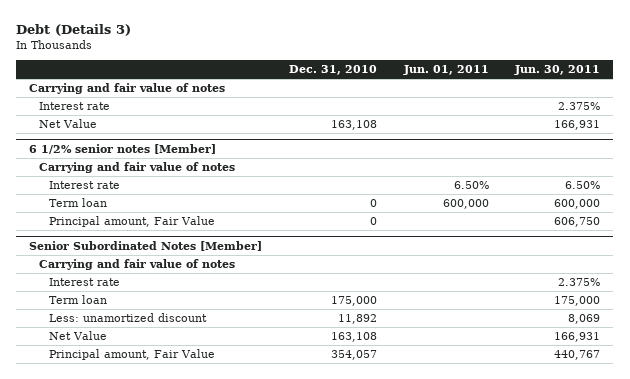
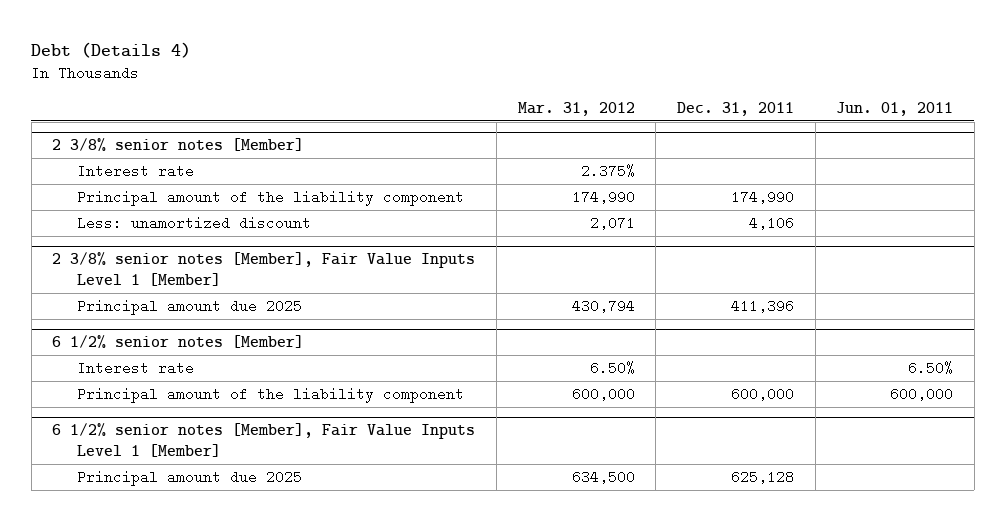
- Debt (Details 3)
+ Debt (Details 4)
- | Dec. 31, 2010 | Jun. 01, 2011 | Jun. 30, 2011
+ | Mar. 31, 2012 | Dec. 31, 2011 | Jun. 01, 2011
- Carrying and fair value of notes
- Interest rate | | | 2.375%
- Net Value | 163,108 | | 166,931
+ 2 3/8% senior notes [Member]
+ Interest rate | 2.375% | |
+ Principal amount of the liability component | 174,990 | 174,990 |
+ Less: unamortized discount | 2,071 | 4,106 |
+ 2 3/8% senior notes [Member], Fair Value Inputs Level 1 [Member]
+ Principal amount due 2025 | 430,794 | 411,396 |
@ 6 1/2% senior notes [Member]
- Carrying and fair value of notes
- Term loan | 0 | 600,000 | 600,000
- Principal amount, Fair Value | 0 | | 606,750
- Senior Subordinated Notes [Member]
- Carrying and fair value of notes
- Interest rate | | | 2.375%
- Term loan | 175,000 | | 175,000
- Less: unamortized discount | 11,892 | | 8,069
- Net Value | 163,108 | | 166,931
- Principal amount, Fair Value | 354,057 | | 440,767
@ 6 1/2% senior notes [Member]
+ Principal amount of the liability component | 600,000 | 600,000 | 600,000
+ 6 1/2% senior notes [Member], Fair Value Inputs Level 1 [Member]
+ Principal amount due 2025 | 634,500 | 625,128 |

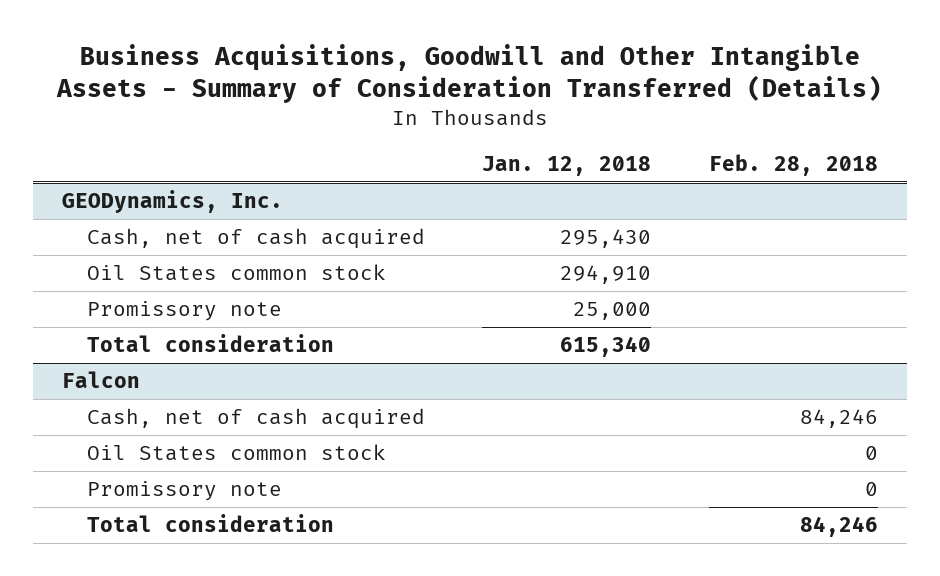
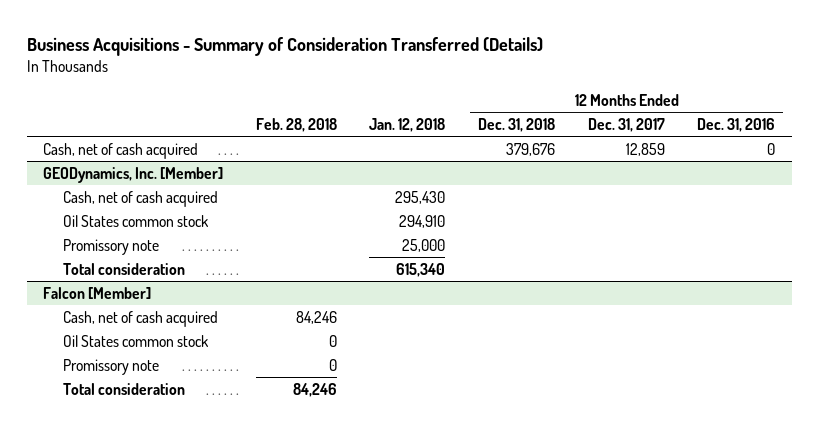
- Business Acquisitions, Goodwill and Other Intangible Assets - Summary of Consideration Transferred (Details)
+ Business Acquisitions - Summary of Consideration Transferred (Details)
- | Jan. 12, 2018 | Feb. 28, 2018
+ | Feb. 28, 2018 | Jan. 12, 2018 | 12 Months Ended Dec. 31, 2018 | 12 Months Ended Dec. 31, 2017 | 12 Months Ended Dec. 31, 2016
- GEODynamics, Inc.
+ Cash, net of cash acquired | | | 379,676 | 12,859 | 0
+ GEODynamics, Inc. [Member]
- Falcon
+ Falcon [Member]

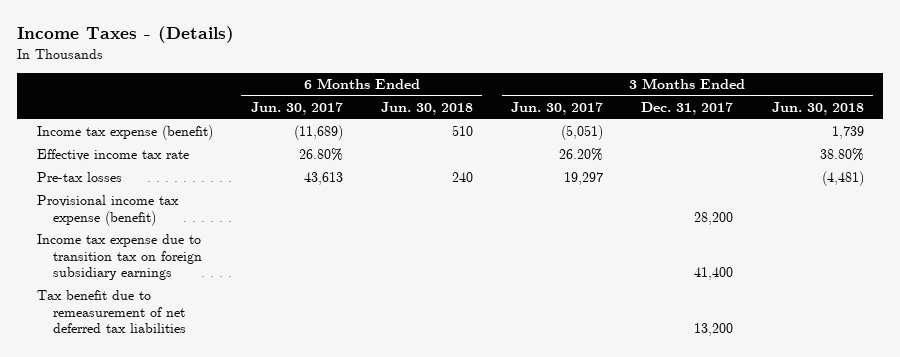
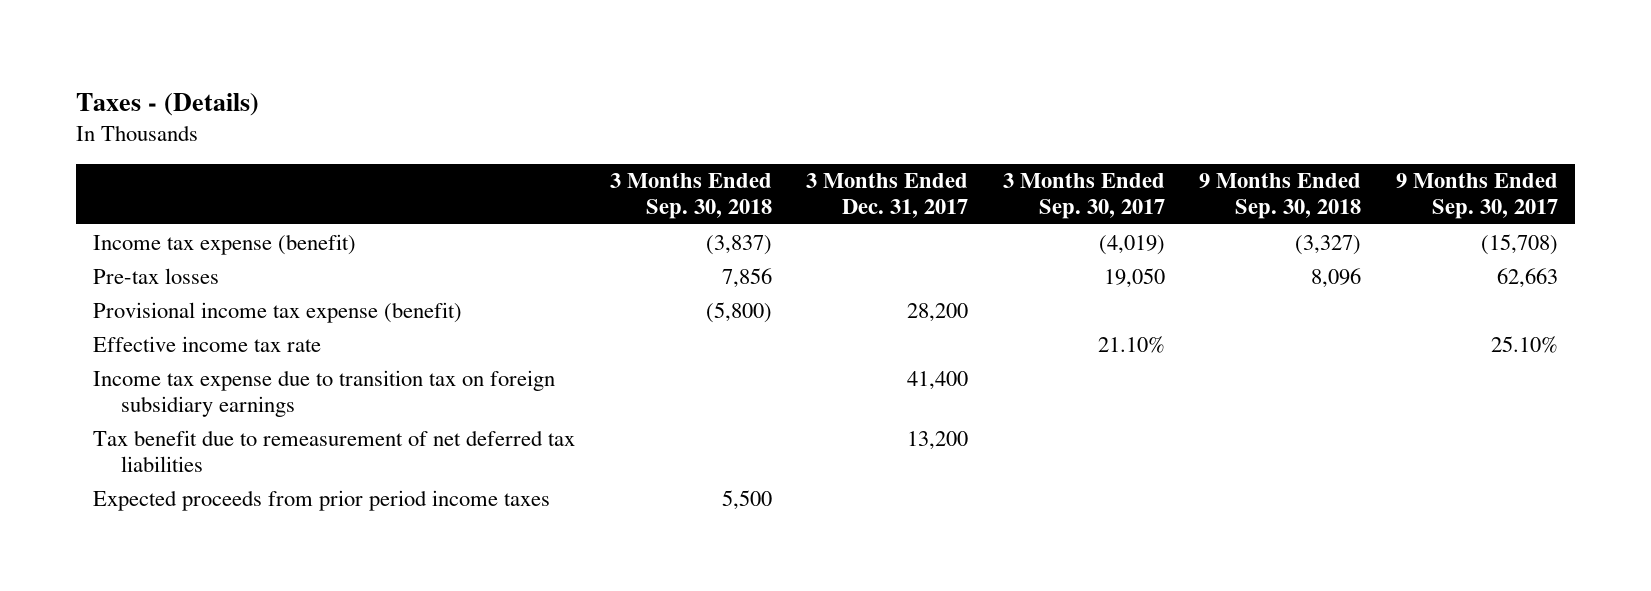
- Income Taxes - (Details)
+ Taxes - (Details)
- | 6 Months Ended Jun. 30, 2017 | 6 Months Ended Jun. 30, 2018 | 3 Months Ended Jun. 30, 2017 | 3 Months Ended Dec. 31, 2017 | 3 Months Ended Jun. 30, 2018
+ | 3 Months Ended Sep. 30, 2018 | 3 Months Ended Dec. 31, 2017 | 3 Months Ended Sep. 30, 2017 | 9 Months Ended Sep. 30, 2018 | 9 Months Ended Sep. 30, 2017
moved down: Effective income tax rate | | | 21.10% | | 25.10%
+ Expected proceeds from prior period income taxes | 5,500 | | | |

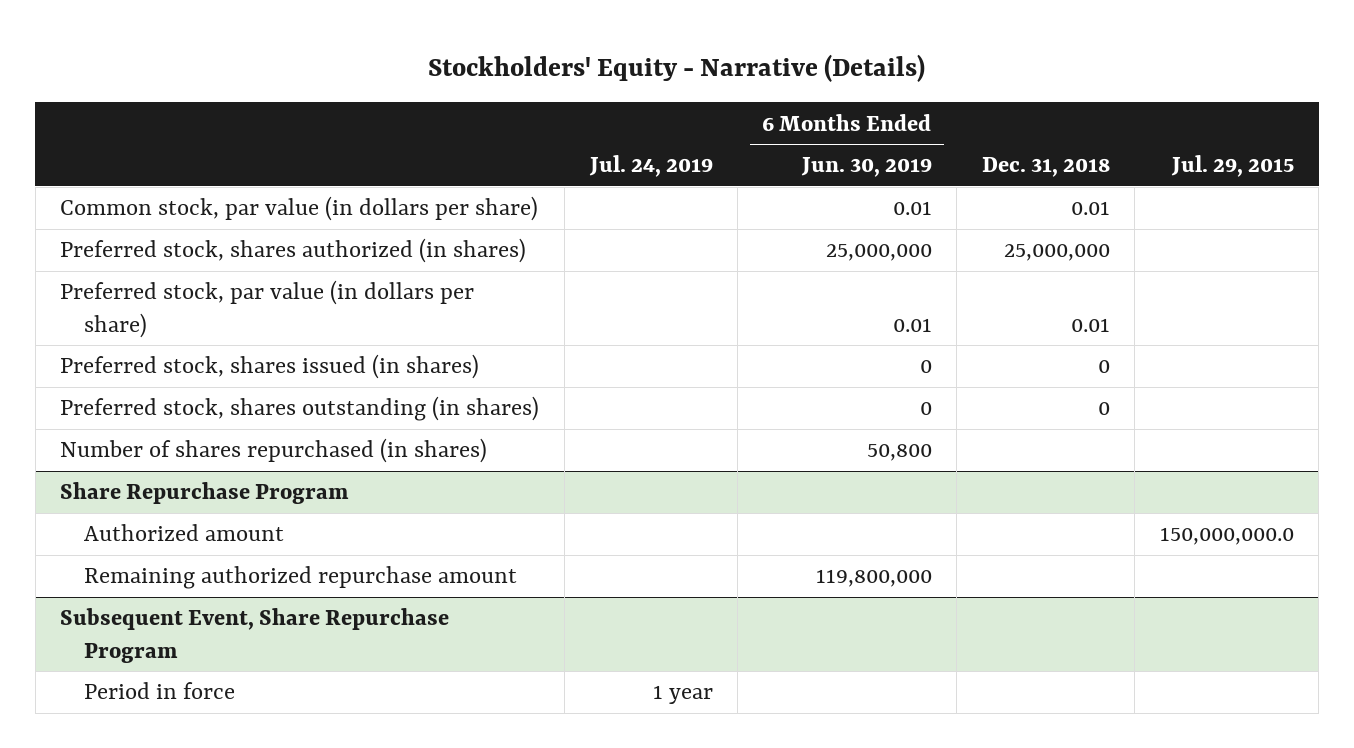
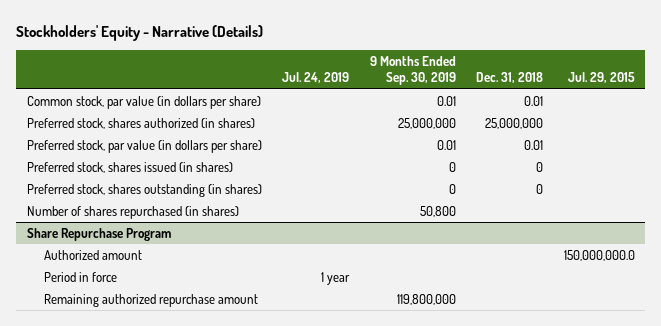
- | Jul. 24, 2019 | 6 Months Ended Jun. 30, 2019 | Dec. 31, 2018 | Jul. 29, 2015
+ | Jul. 24, 2019 | 9 Months Ended Sep. 30, 2019 | Dec. 31, 2018 | Jul. 29, 2015
@ Share Repurchase Program
+ Period in force | 1 year | | |
- Subsequent Event, Share Repurchase Program
- Period in force | 1 year | | |

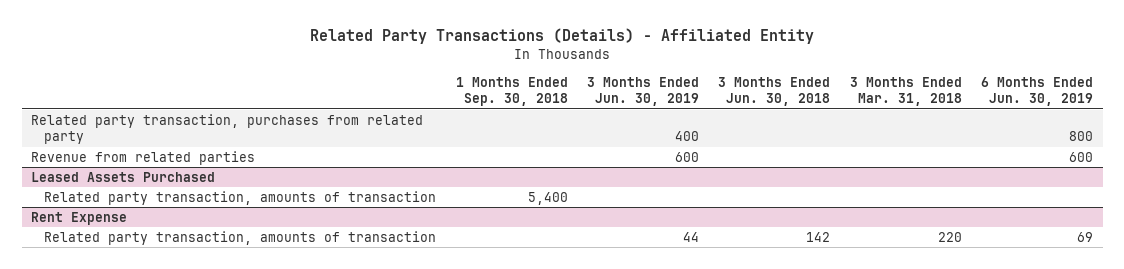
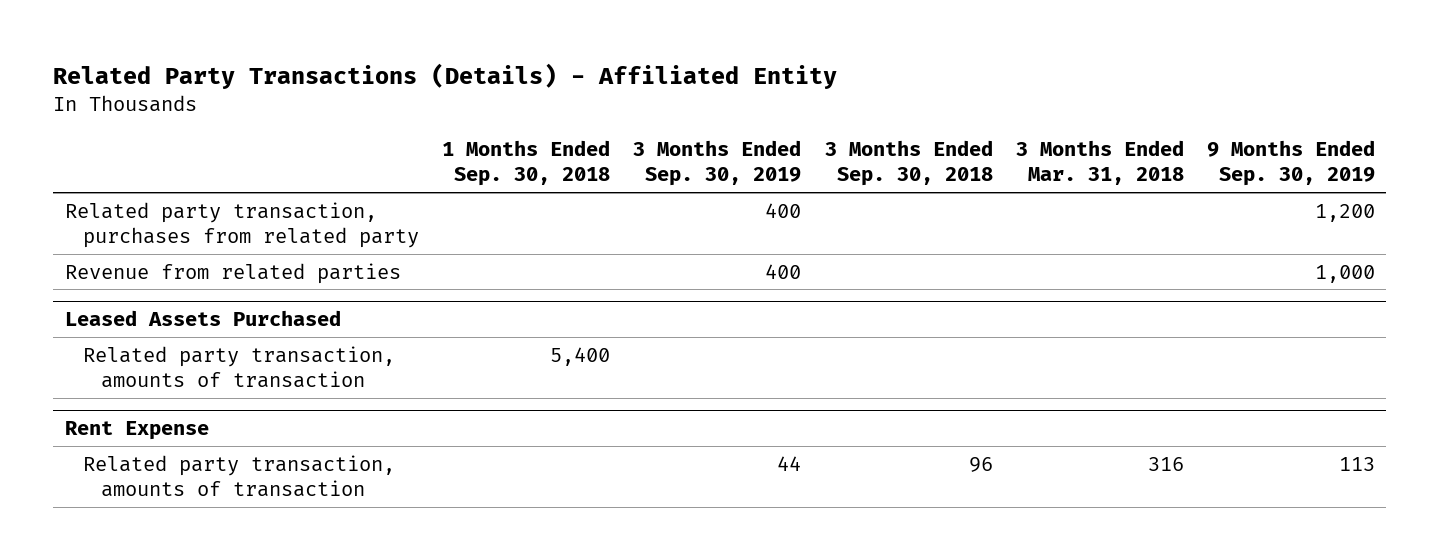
- | 1 Months Ended Sep. 30, 2018 | 3 Months Ended Jun. 30, 2019 | 3 Months Ended Jun. 30, 2018 | 3 Months Ended Mar. 31, 2018 | 6 Months Ended Jun. 30, 2019
+ | 1 Months Ended Sep. 30, 2018 | 3 Months Ended Sep. 30, 2019 | 3 Months Ended Sep. 30, 2018 | 3 Months Ended Mar. 31, 2018 | 9 Months Ended Sep. 30, 2019
@ Rent Expense
- Related party transaction, amounts of transaction | | 44 | 142 | 220 | 69
+ Related party transaction, amounts of transaction | | 44 | 96 | 316 | 113

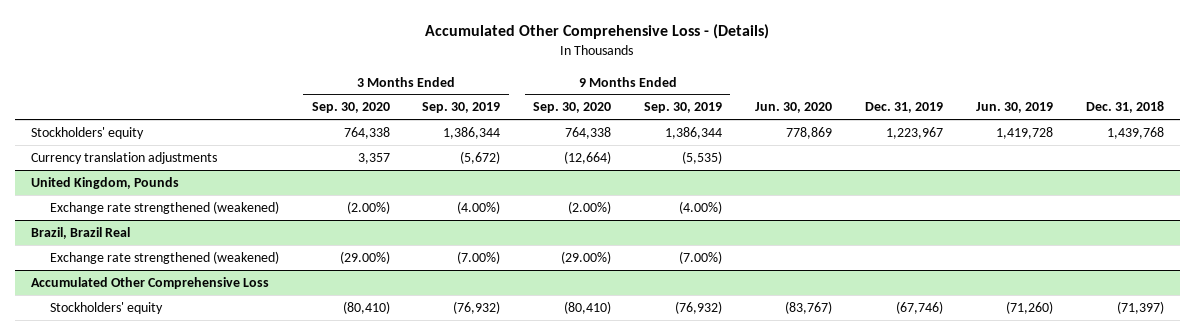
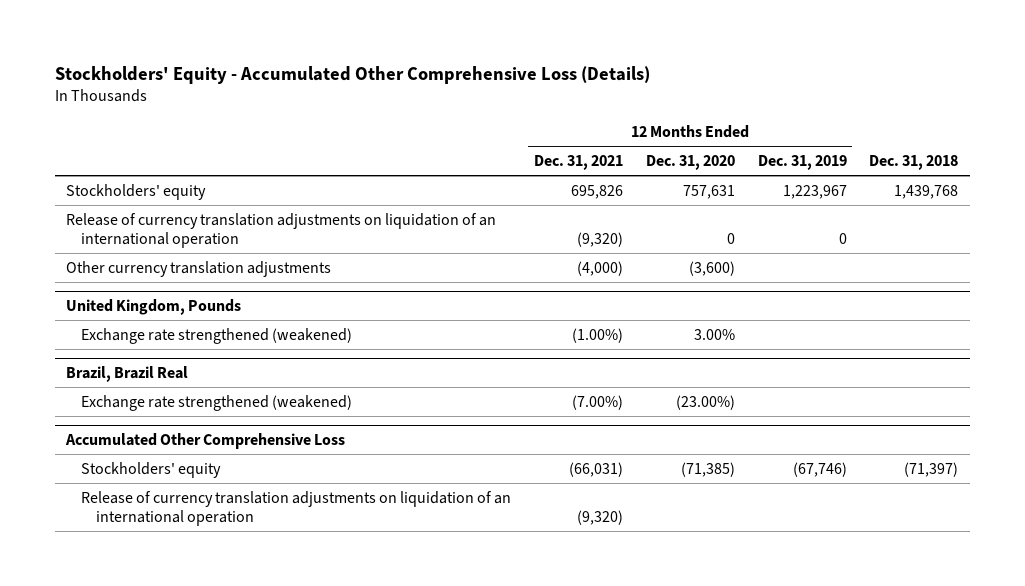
- Accumulated Other Comprehensive Loss - (Details)
+ Stockholders' Equity - Accumulated Other Comprehensive Loss (Details)
- | 3 Months Ended Sep. 30, 2020 | 3 Months Ended Sep. 30, 2019 | 9 Months Ended Sep. 30, 2020 | 9 Months Ended Sep. 30, 2019 | Jun. 30, 2020 | Dec. 31, 2019 | Jun. 30, 2019 | Dec. 31, 2018
+ | 12 Months Ended Dec. 31, 2021 | 12 Months Ended Dec. 31, 2020 | 12 Months Ended Dec. 31, 2019 | Dec. 31, 2018
- Currency translation adjustments | 3,357 | (5,672) | (12,664) | (5,535) | | | |
+ Release of currency translation adjustments on liquidation of an international operation | (9,320) | 0 | 0 |
+ Other currency translation adjustments | (4,000) | (3,600) | |
@ Accumulated Other Comprehensive Loss
+ Release of currency translation adjustments on liquidation of an international operation | (9,320) | | |

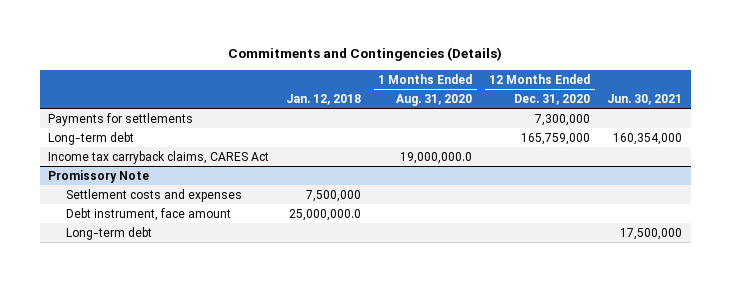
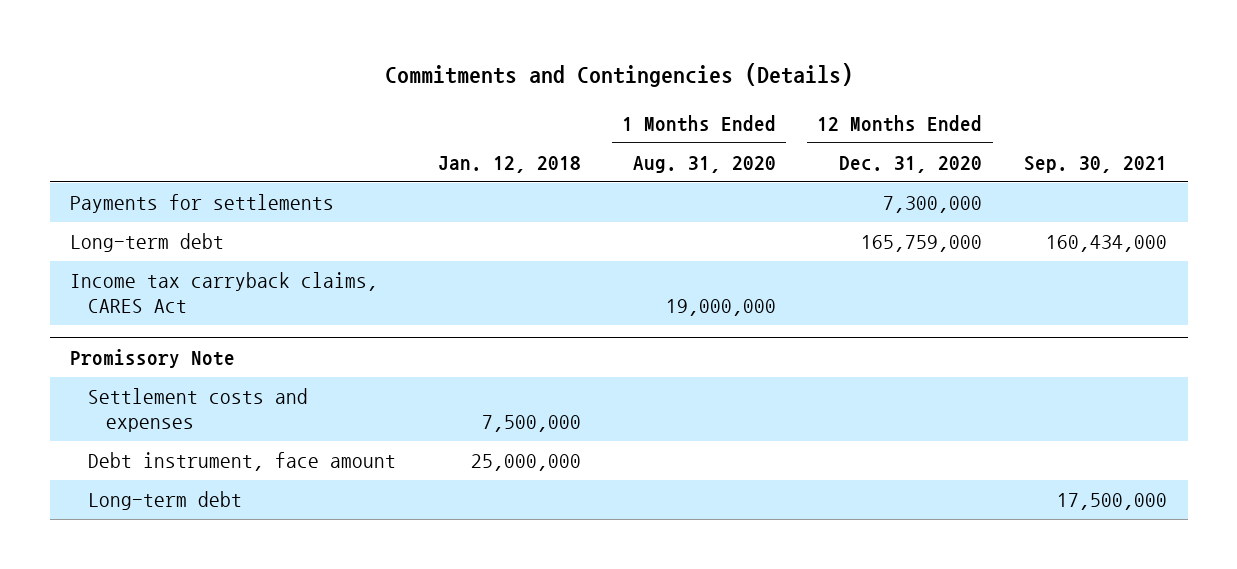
- | Jan. 12, 2018 | 1 Months Ended Aug. 31, 2020 | 12 Months Ended Dec. 31, 2020 | Jun. 30, 2021
+ | Jan. 12, 2018 | 1 Months Ended Aug. 31, 2020 | 12 Months Ended Dec. 31, 2020 | Sep. 30, 2021
- Income tax carryback claims, CARES Act | | 19,000,000.0 | |
+ Income tax carryback claims, CARES Act | | 19,000,000 | |
@ Promissory Note
- Debt instrument, face amount | 25,000,000.0 | | |
+ Debt instrument, face amount | 25,000,000 | | |

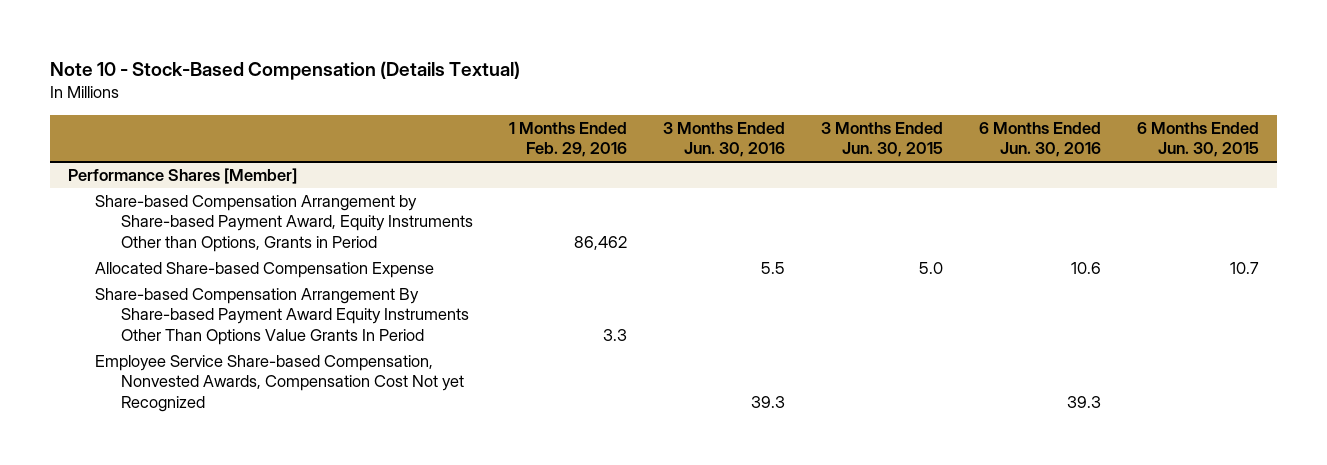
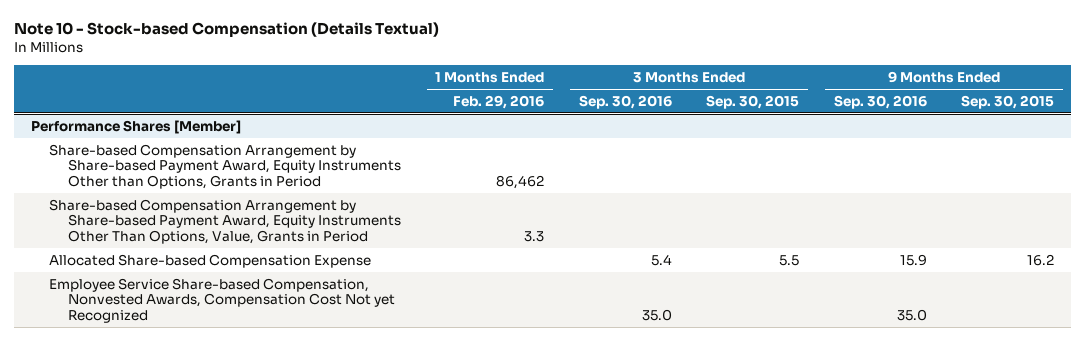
- Note 10 - Stock-Based Compensation (Details Textual)
+ Note 10 - Stock-based Compensation (Details Textual)
- | 1 Months Ended Feb. 29, 2016 | 3 Months Ended Jun. 30, 2016 | 3 Months Ended Jun. 30, 2015 | 6 Months Ended Jun. 30, 2016 | 6 Months Ended Jun. 30, 2015
+ | 1 Months Ended Feb. 29, 2016 | 3 Months Ended Sep. 30, 2016 | 3 Months Ended Sep. 30, 2015 | 9 Months Ended Sep. 30, 2016 | 9 Months Ended Sep. 30, 2015
@ Performance Shares [Member]
+ Share-based Compensation Arrangement by Share-based Payment Award, Equity Instruments Other Than Options, Value, Grants in Period | 3.3 | | | |
- Share-based Compensation Arrangement By Share-based Payment Award Equity Instruments Other Than Options Value Grants In Period | 3.3 | | | |

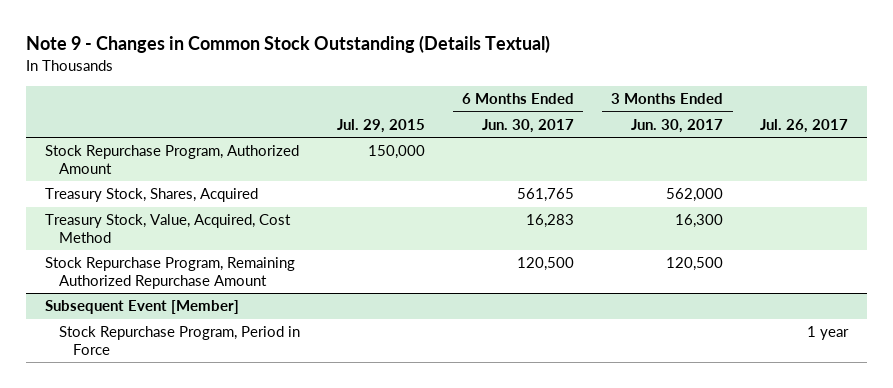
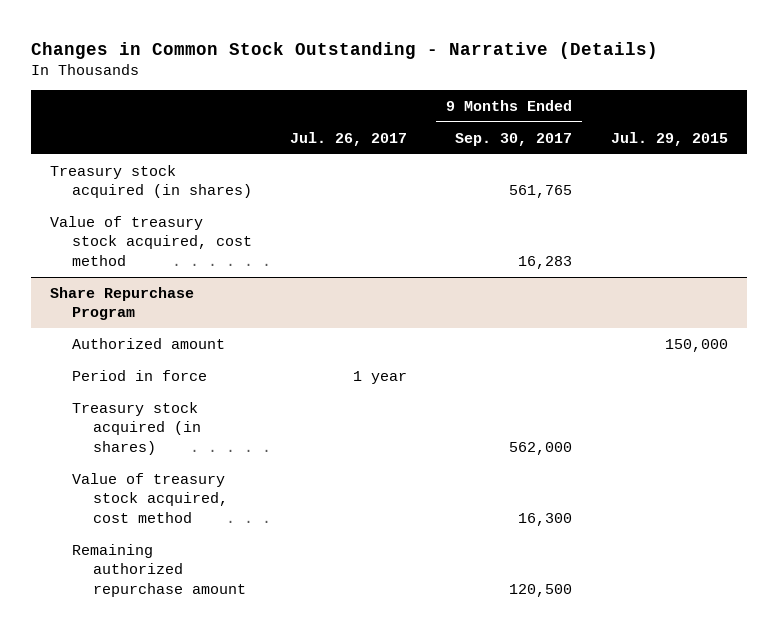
- Note 9 - Changes in Common Stock Outstanding (Details Textual)
+ Changes in Common Stock Outstanding - Narrative (Details)
- | Jul. 29, 2015 | 6 Months Ended Jun. 30, 2017 | 3 Months Ended Jun. 30, 2017 | Jul. 26, 2017
+ | Jul. 26, 2017 | 9 Months Ended Sep. 30, 2017 | Jul. 29, 2015
- Stock Repurchase Program, Authorized Amount | 150,000 | | |
- Treasury Stock, Shares, Acquired | | 561,765 | 562,000 |
- Treasury Stock, Value, Acquired, Cost Method | | 16,283 | 16,300 |
- Stock Repurchase Program, Remaining Authorized Repurchase Amount | | 120,500 | 120,500 |
- Subsequent Event [Member]
- Stock Repurchase Program, Period in Force | | | | 1 year
+ Treasury stock acquired (in shares) | | 561,765 |
+ Value of treasury stock acquired, cost method | | 16,283 |
+ Share Repurchase Program
+ Authorized amount | | | 150,000
+ Period in force | 1 year | |
+ Treasury stock acquired (in shares) | | 562,000 |
+ Value of treasury stock acquired, cost method | | 16,300 |
+ Remaining authorized repurchase amount | | 120,500 |

